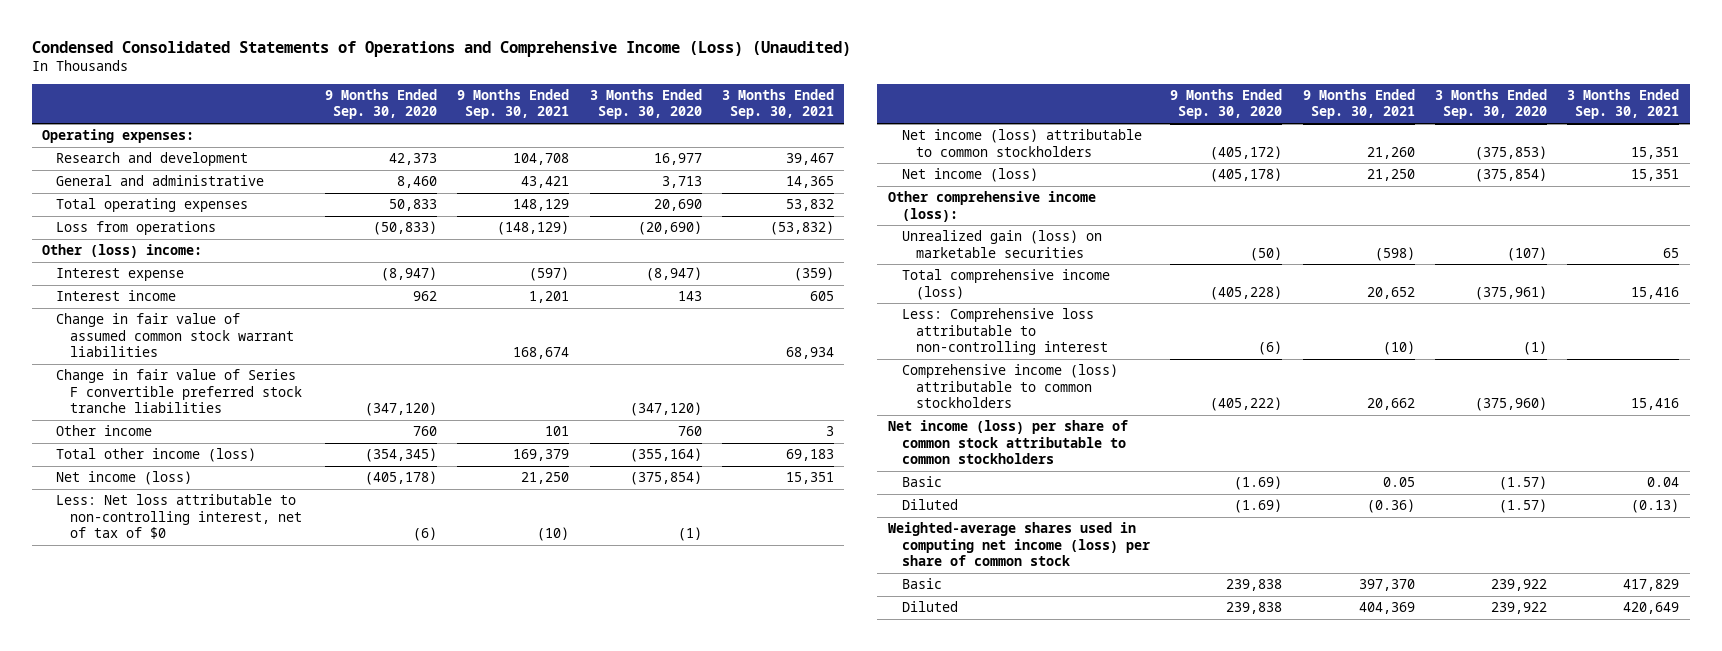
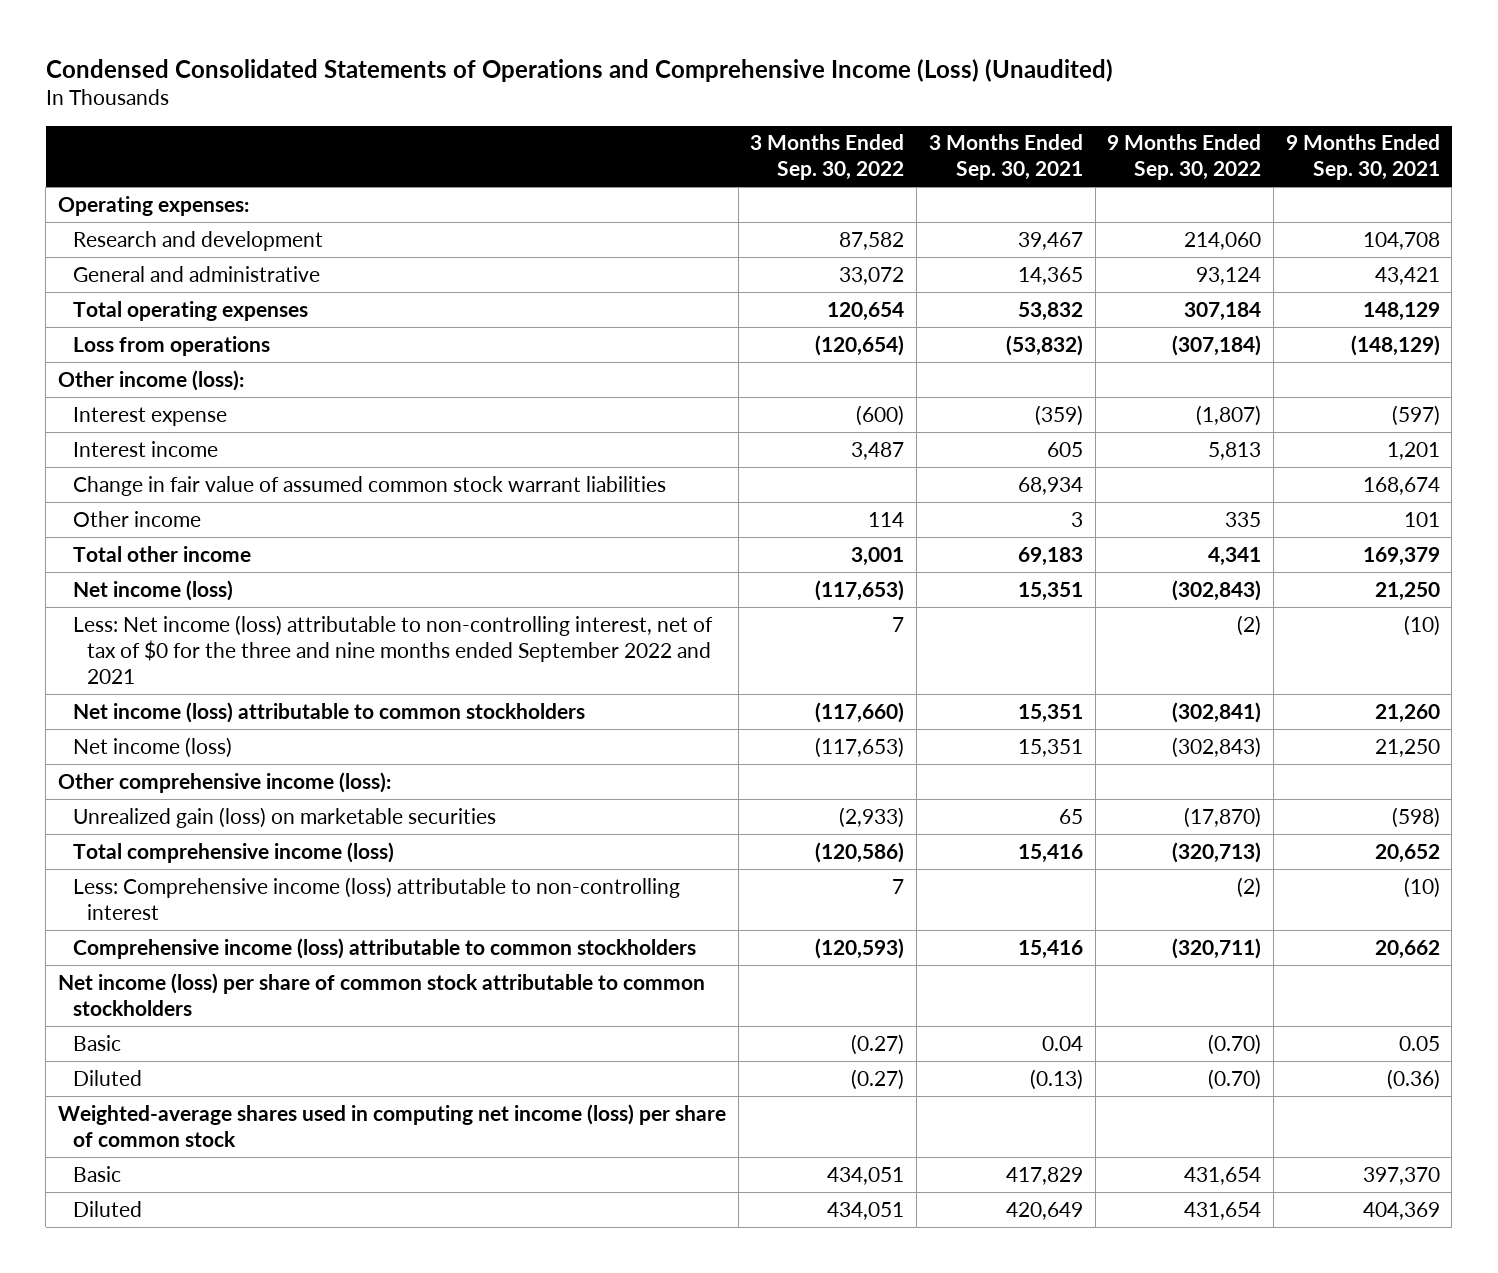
- | 9 Months Ended Sep. 30, 2020 | 9 Months Ended Sep. 30, 2021 | 3 Months Ended Sep. 30, 2020 | 3 Months Ended Sep. 30, 2021
+ | 3 Months Ended Sep. 30, 2022 | 3 Months Ended Sep. 30, 2021 | 9 Months Ended Sep. 30, 2022 | 9 Months Ended Sep. 30, 2021
- Other (loss) income:
+ Other income (loss):
- Change in fair value of Series F convertible preferred stock tranche liabilities | (347,120) | | (347,120) |
- Total other income (loss) | (354,345) | 169,379 | (355,164) | 69,183
+ Total other income | 3,001 | 69,183 | 4,341 | 169,379
- Less: Net loss attributable to non-controlling interest, net of tax of $0 | (6) | (10) | (1) |
+ Less: Net income (loss) attributable to non-controlling interest, net of tax of $0 for the three and nine months ended September 2022 and 2021 | 7 | | (2) | (10)
- Less: Comprehensive loss attributable to non-controlling interest | (6) | (10) | (1) |
+ Less: Comprehensive income (loss) attributable to non-controlling interest | 7 | | (2) | (10)

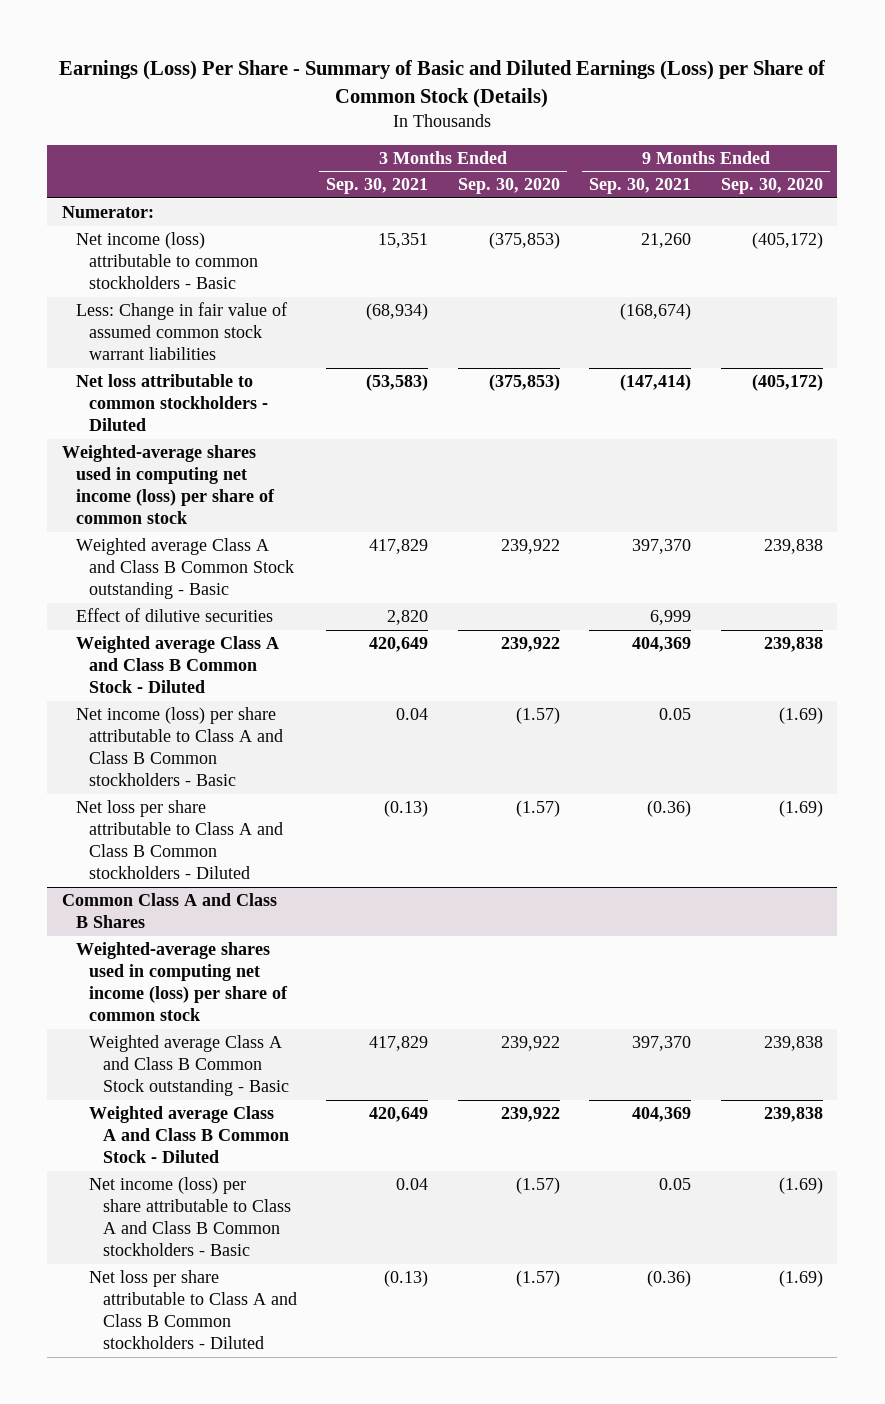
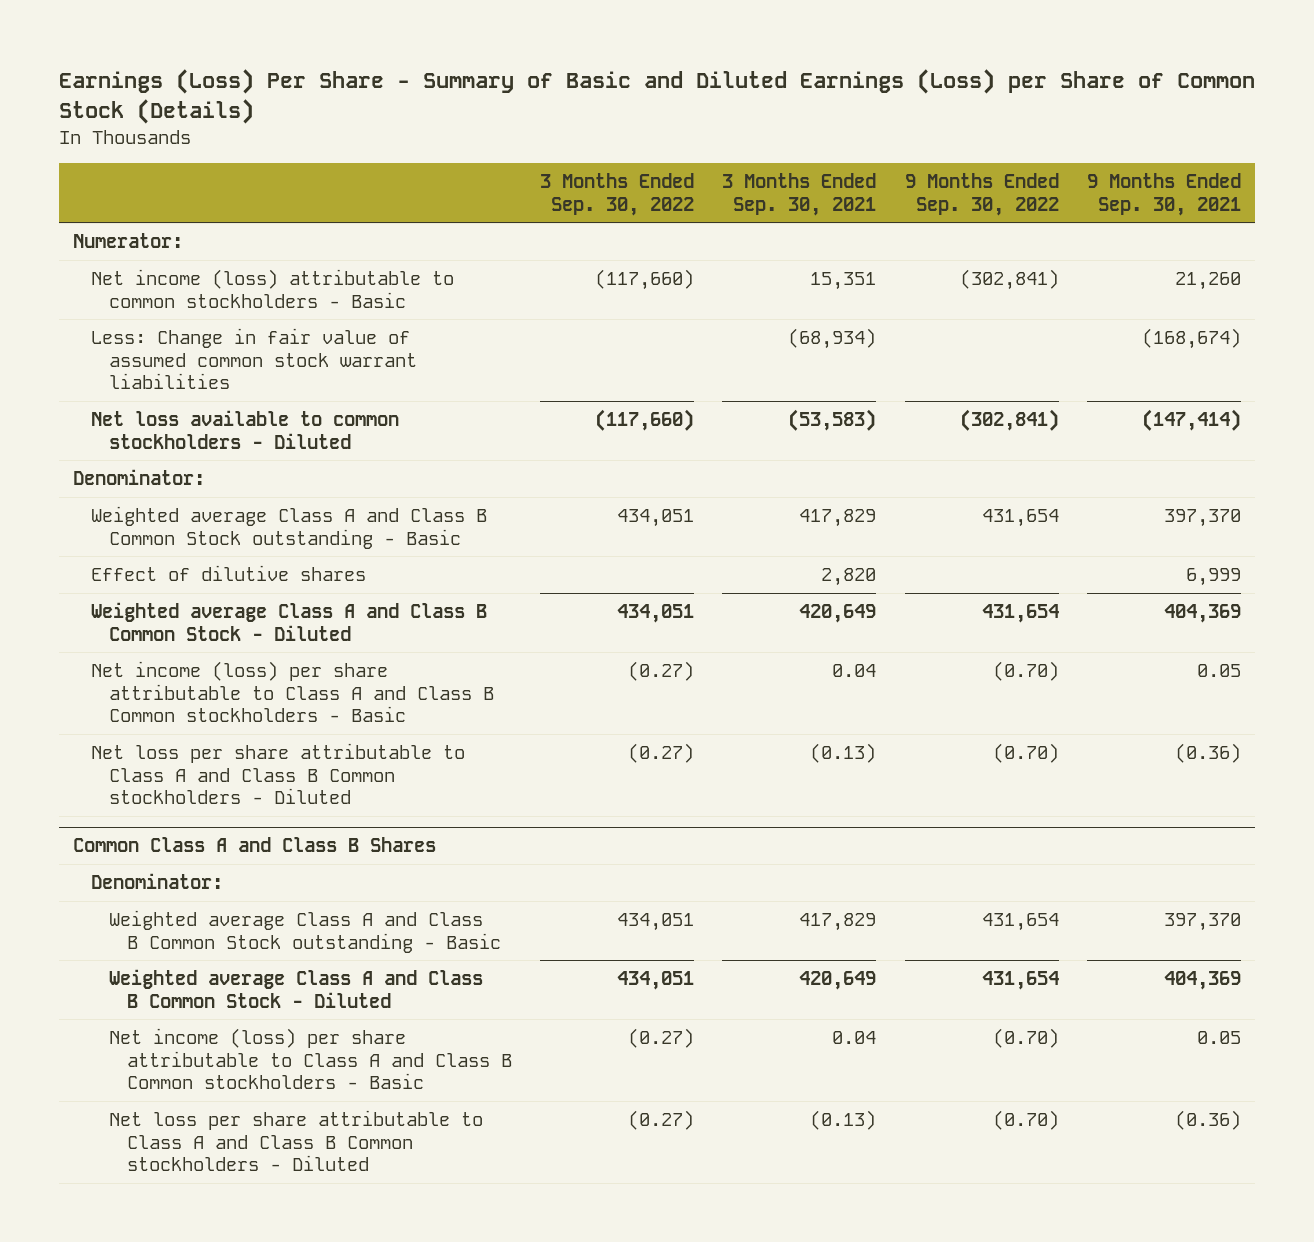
- | 3 Months Ended Sep. 30, 2021 | 3 Months Ended Sep. 30, 2020 | 9 Months Ended Sep. 30, 2021 | 9 Months Ended Sep. 30, 2020
+ | 3 Months Ended Sep. 30, 2022 | 3 Months Ended Sep. 30, 2021 | 9 Months Ended Sep. 30, 2022 | 9 Months Ended Sep. 30, 2021
- Net loss attributable to common stockholders - Diluted | (53,583) | (375,853) | (147,414) | (405,172)
- Weighted-average shares used in computing net income (loss) per share of common stock
+ Net loss available to common stockholders - Diluted | (117,660) | (53,583) | (302,841) | (147,414)
+ Denominator:
- Effect of dilutive securities | 2,820 | | 6,999 |
+ Effect of dilutive shares | | 2,820 | | 6,999
@ Common Class A and Class B Shares
- Weighted-average shares used in computing net income (loss) per share of common stock
+ Denominator:

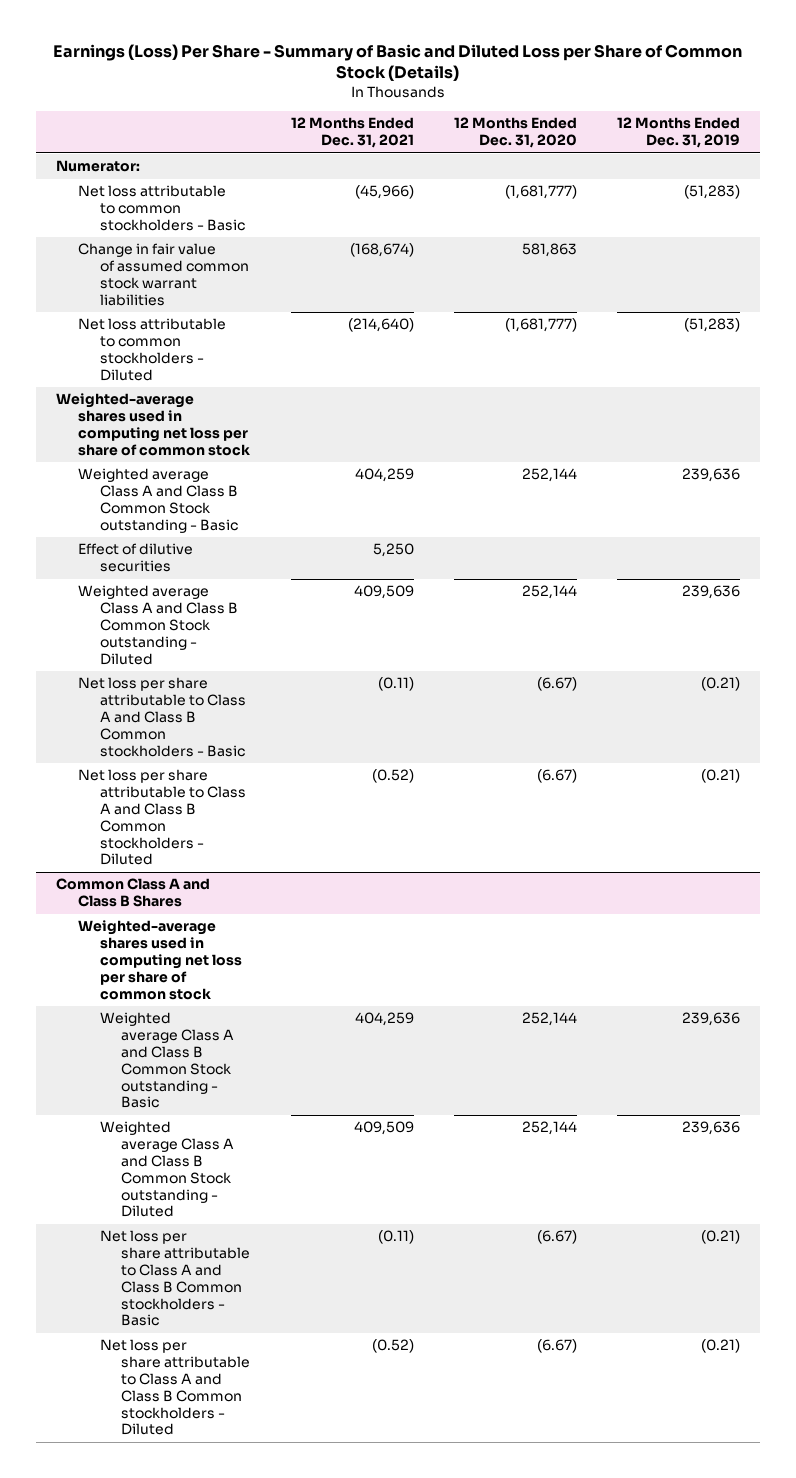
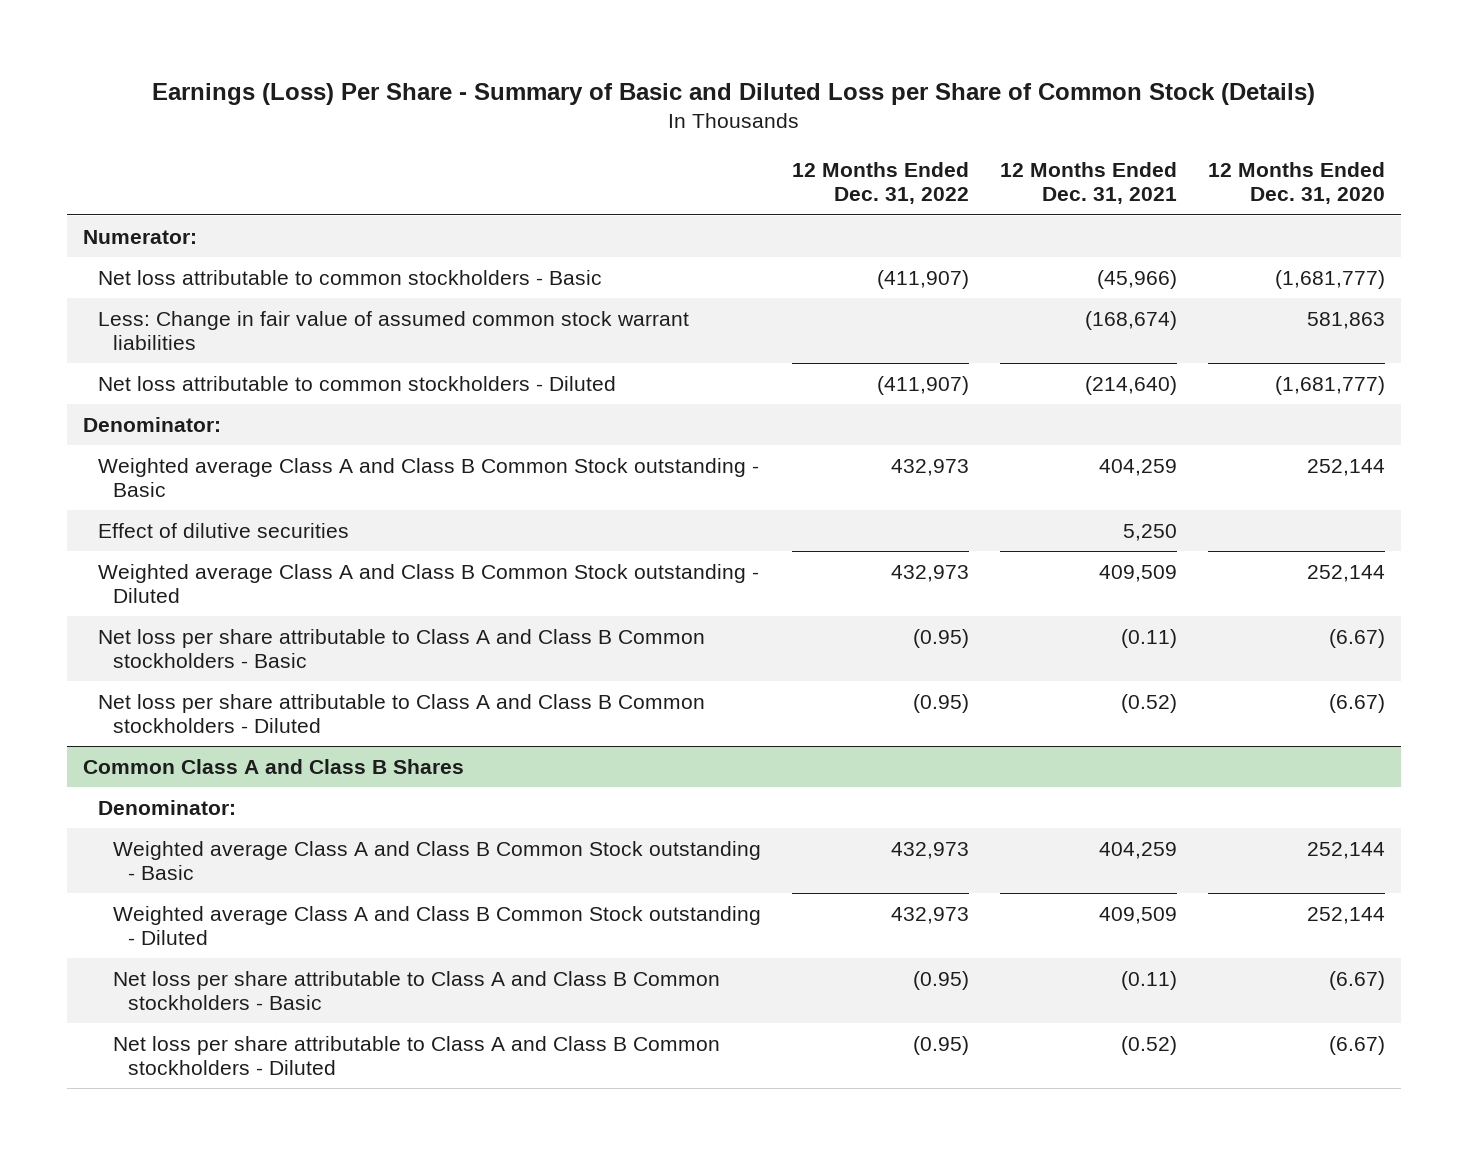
- | 12 Months Ended Dec. 31, 2021 | 12 Months Ended Dec. 31, 2020 | 12 Months Ended Dec. 31, 2019
+ | 12 Months Ended Dec. 31, 2022 | 12 Months Ended Dec. 31, 2021 | 12 Months Ended Dec. 31, 2020
- Change in fair value of assumed common stock warrant liabilities | (168,674) | 581,863 |
+ Less: Change in fair value of assumed common stock warrant liabilities | | (168,674) | 581,863
- Weighted-average shares used in computing net loss per share of common stock
+ Denominator:
@ Common Class A and Class B Shares
- Weighted-average shares used in computing net loss per share of common stock
+ Denominator:

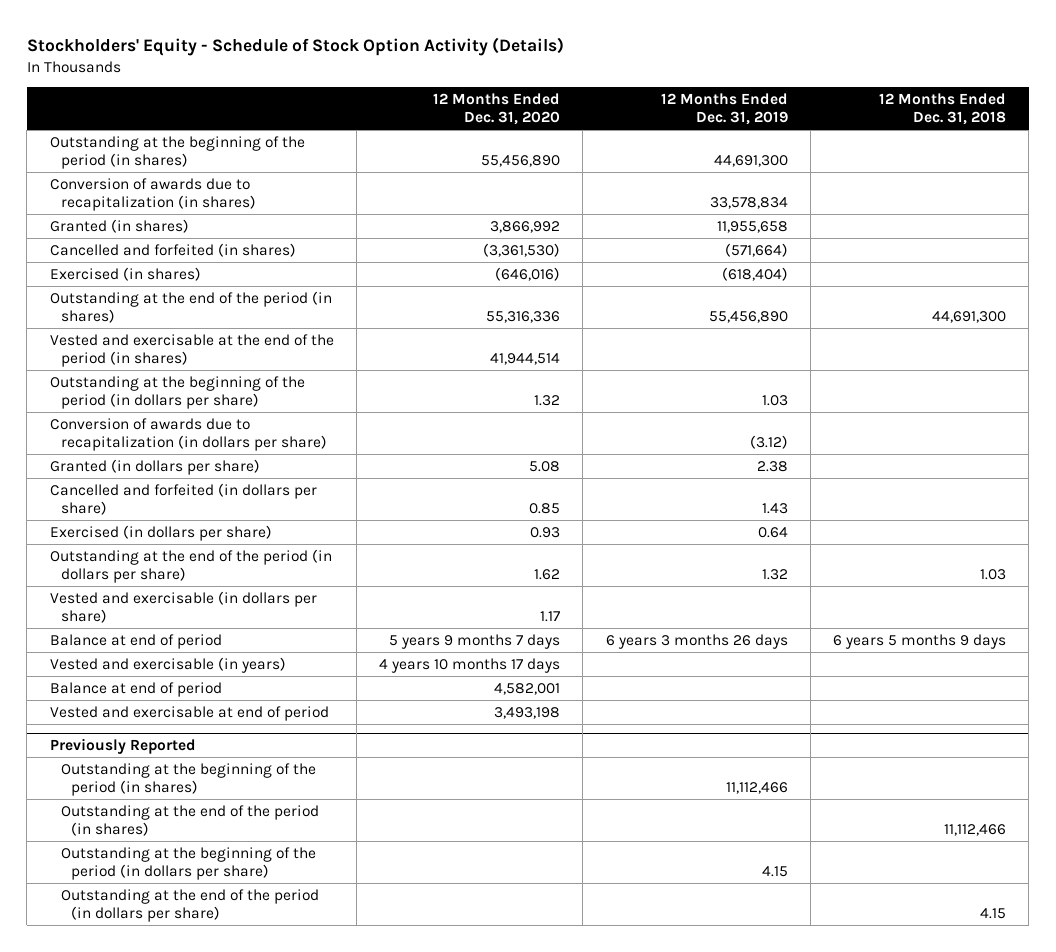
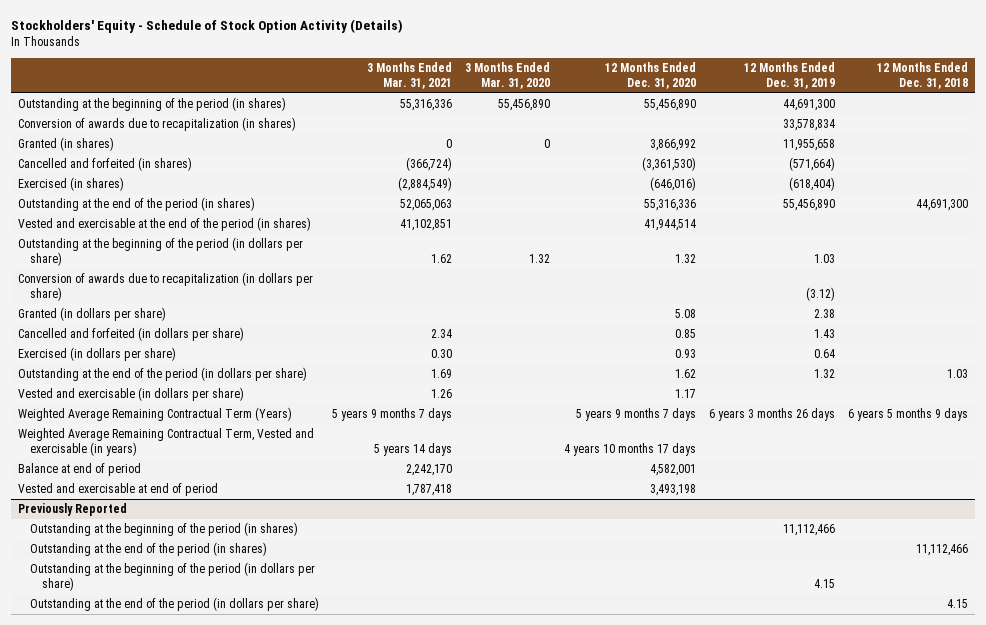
- | 12 Months Ended Dec. 31, 2020 | 12 Months Ended Dec. 31, 2019 | 12 Months Ended Dec. 31, 2018
+ | 3 Months Ended Mar. 31, 2021 | 3 Months Ended Mar. 31, 2020 | 12 Months Ended Dec. 31, 2020 | 12 Months Ended Dec. 31, 2019 | 12 Months Ended Dec. 31, 2018
- Balance at end of period | 5 years 9 months 7 days | 6 years 3 months 26 days | 6 years 5 months 9 days
- Vested and exercisable (in years) | 4 years 10 months 17 days | |
+ Weighted Average Remaining Contractual Term (Years) | 5 years 9 months 7 days | | 5 years 9 months 7 days | 6 years 3 months 26 days | 6 years 5 months 9 days
+ Weighted Average Remaining Contractual Term, Vested and exercisable (in years) | 5 years 14 days | | 4 years 10 months 17 days | |

